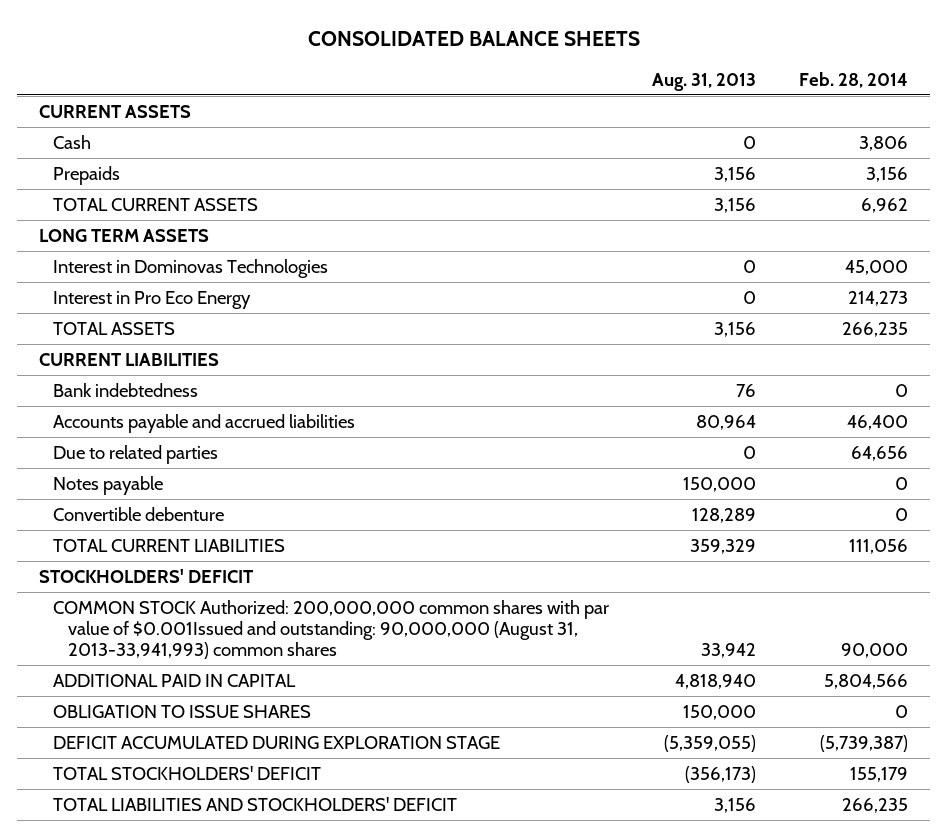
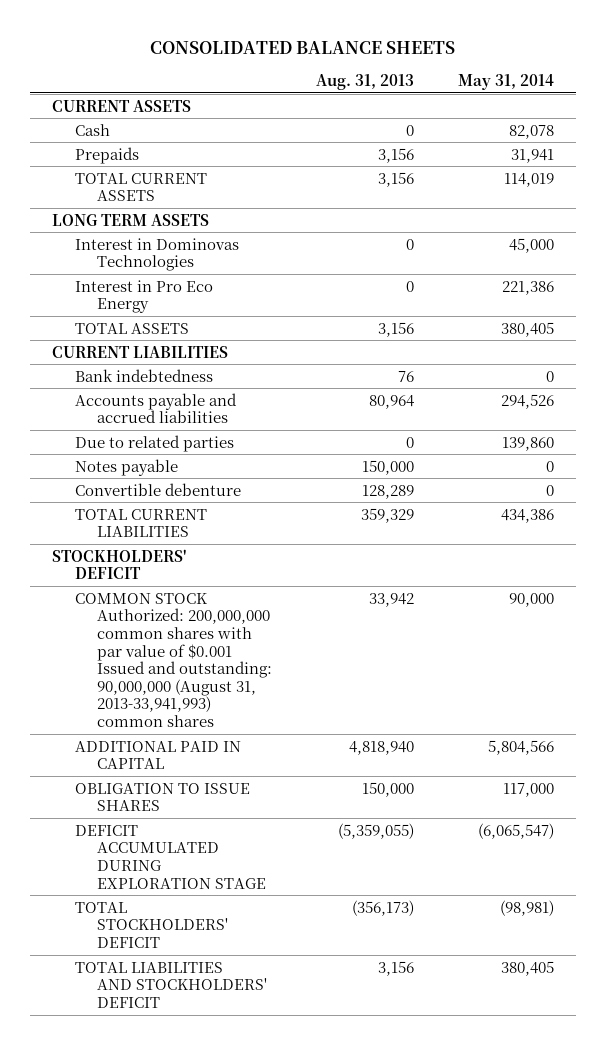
- | Aug. 31, 2013 | Feb. 28, 2014
+ | Aug. 31, 2013 | May 31, 2014
- COMMON STOCK Authorized: 200,000,000 common shares with par value of $0.001Issued and outstanding: 90,000,000 (August 31, 2013-33,941,993) common shares | 33,942 | 90,000
+ COMMON STOCK Authorized: 200,000,000 common shares with par value of $0.001 Issued and outstanding: 90,000,000 (August 31, 2013-33,941,993) common shares | 33,942 | 90,000

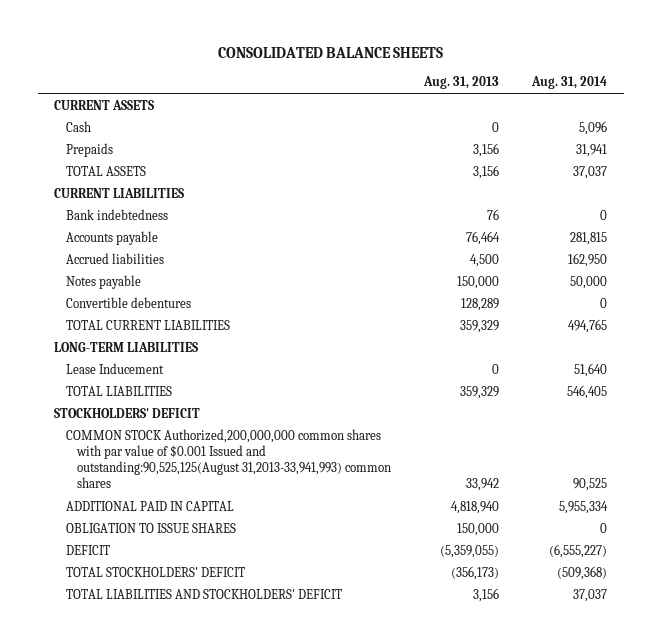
- | Aug. 31, 2013 | May 31, 2014
+ | Aug. 31, 2013 | Aug. 31, 2014
- TOTAL CURRENT ASSETS | 3,156 | 114,019
- LONG TERM ASSETS
- Interest in Dominovas Technologies | 0 | 45,000
- Interest in Pro Eco Energy | 0 | 221,386
- Accounts payable and accrued liabilities | 80,964 | 294,526
- Due to related parties | 0 | 139,860
+ Accounts payable | 76,464 | 281,815
+ Accrued liabilities | 4,500 | 162,950
- Convertible debenture | 128,289 | 0
+ Convertible debentures | 128,289 | 0
+ LONG-TERM LIABILITIES
+ Lease Inducement | 0 | 51,640
+ TOTAL LIABILITIES | 359,329 | 546,405
- COMMON STOCK Authorized: 200,000,000 common shares with par value of $0.001 Issued and outstanding: 90,000,000 (August 31, 2013-33,941,993) common shares | 33,942 | 90,000
+ COMMON STOCK Authorized,200,000,000 common shares with par value of $0.001 Issued and outstanding:90,525,125(August 31,2013-33,941,993) common shares | 33,942 | 90,525
- DEFICIT ACCUMULATED DURING EXPLORATION STAGE | (5,359,055) | (6,065,547)
+ DEFICIT | (5,359,055) | (6,555,227)

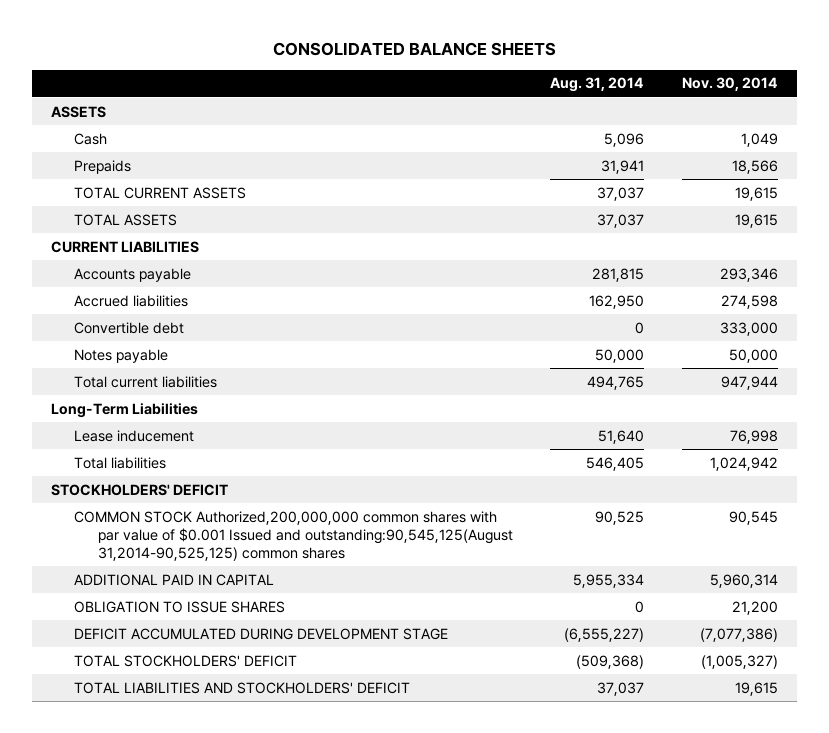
- | Aug. 31, 2013 | Aug. 31, 2014
+ | Aug. 31, 2014 | Nov. 30, 2014
- CURRENT ASSETS
+ ASSETS
+ TOTAL CURRENT ASSETS | 37,037 | 19,615
- Bank indebtedness | 76 | 0
+ Convertible debt | 0 | 333,000
- Convertible debentures | 128,289 | 0
- TOTAL CURRENT LIABILITIES | 359,329 | 494,765
- LONG-TERM LIABILITIES
- Lease Inducement | 0 | 51,640
- TOTAL LIABILITIES | 359,329 | 546,405
+ Total current liabilities | 494,765 | 947,944
+ Long-Term Liabilities
+ Lease inducement | 51,640 | 76,998
+ Total liabilities | 546,405 | 1,024,942
- COMMON STOCK Authorized,200,000,000 common shares with par value of $0.001 Issued and outstanding:90,525,125(August 31,2013-33,941,993) common shares | 33,942 | 90,525
+ COMMON STOCK Authorized,200,000,000 common shares with par value of $0.001 Issued and outstanding:90,545,125(August 31,2014-90,525,125) common shares | 90,525 | 90,545
- DEFICIT | (5,359,055) | (6,555,227)
+ DEFICIT ACCUMULATED DURING DEVELOPMENT STAGE | (6,555,227) | (7,077,386)

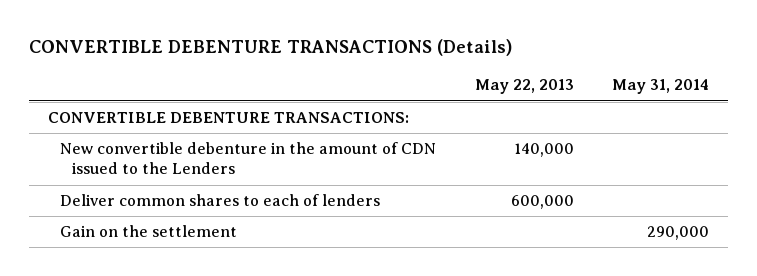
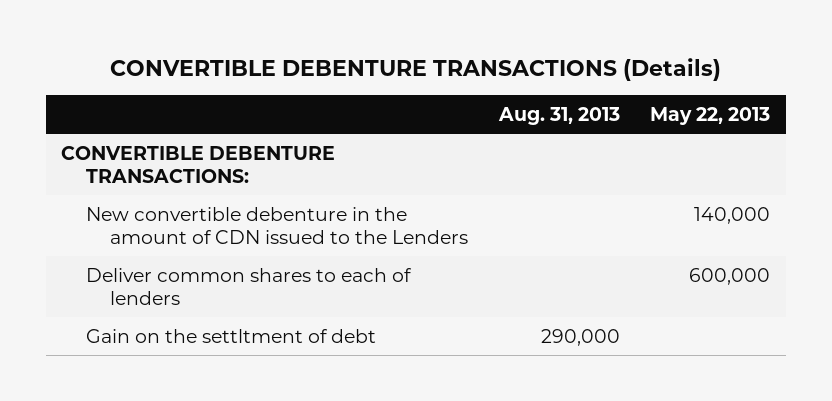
- | May 22, 2013 | May 31, 2014
+ | Aug. 31, 2013 | May 22, 2013
- Gain on the settlement | | 290,000
+ Gain on the settltment of debt | 290,000 |

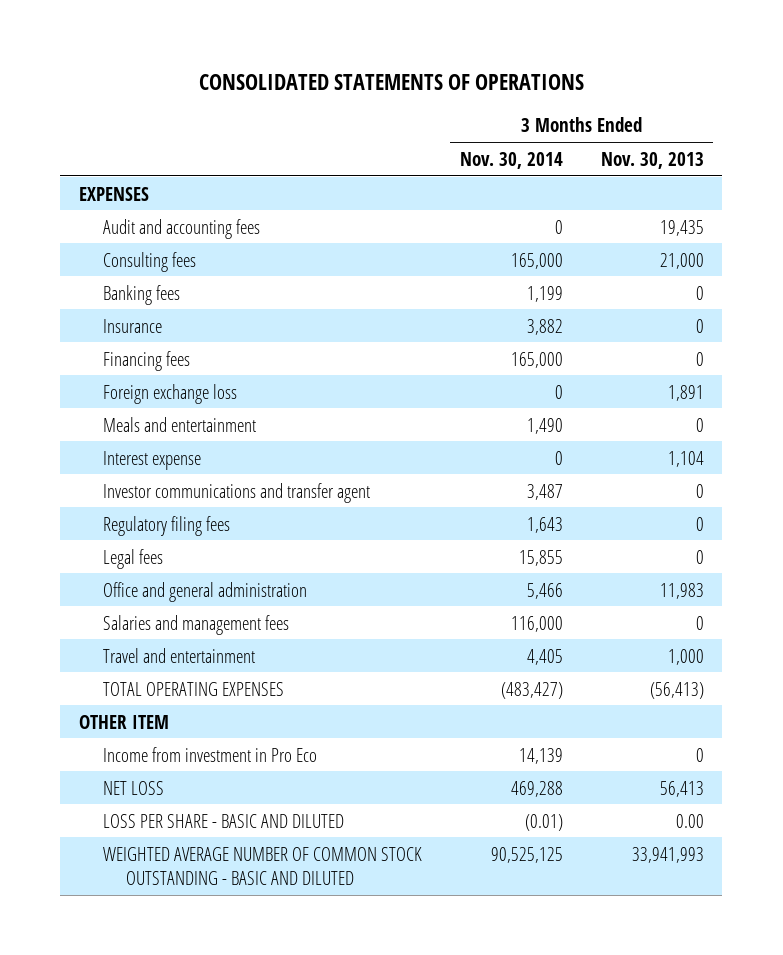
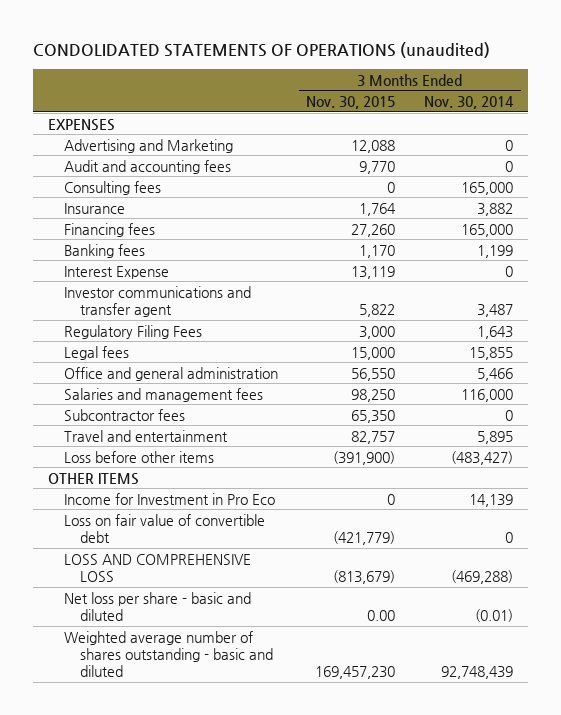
- CONSOLIDATED STATEMENTS OF OPERATIONS
+ CONDOLIDATED STATEMENTS OF OPERATIONS (unaudited)
- | 3 Months Ended Nov. 30, 2014 | 3 Months Ended Nov. 30, 2013
+ | 3 Months Ended Nov. 30, 2015 | 3 Months Ended Nov. 30, 2014
+ Advertising and Marketing | 12,088 | 0
- Foreign exchange loss | 0 | 1,891
- Meals and entertainment | 1,490 | 0
- Interest expense | 0 | 1,104
moved down: Banking fees | 1,170 | 1,199
+ Interest Expense | 13,119 | 0
- Regulatory filing fees | 1,643 | 0
+ Regulatory Filing Fees | 3,000 | 1,643
- Travel and entertainment | 4,405 | 1,000
- TOTAL OPERATING EXPENSES | (483,427) | (56,413)
- OTHER ITEM
- Income from investment in Pro Eco | 14,139 | 0
- NET LOSS | 469,288 | 56,413
- LOSS PER SHARE - BASIC AND DILUTED | (0.01) | 0.00
- WEIGHTED AVERAGE NUMBER OF COMMON STOCK OUTSTANDING - BASIC AND DILUTED | 90,525,125 | 33,941,993
+ Subcontractor fees | 65,350 | 0
+ Travel and entertainment | 82,757 | 5,895
+ Loss before other items | (391,900) | (483,427)
+ OTHER ITEMS
+ Income for Investment in Pro Eco | 0 | 14,139
+ Loss on fair value of convertible debt | (421,779) | 0
+ LOSS AND COMPREHENSIVE LOSS | (813,679) | (469,288)
+ Net loss per share - basic and diluted | 0.00 | (0.01)
+ Weighted average number of shares outstanding - basic and diluted | 169,457,230 | 92,748,439

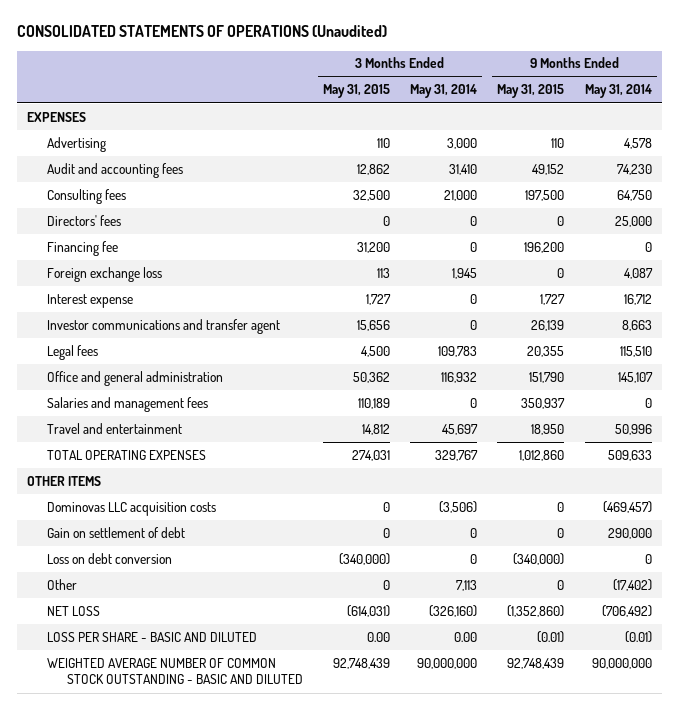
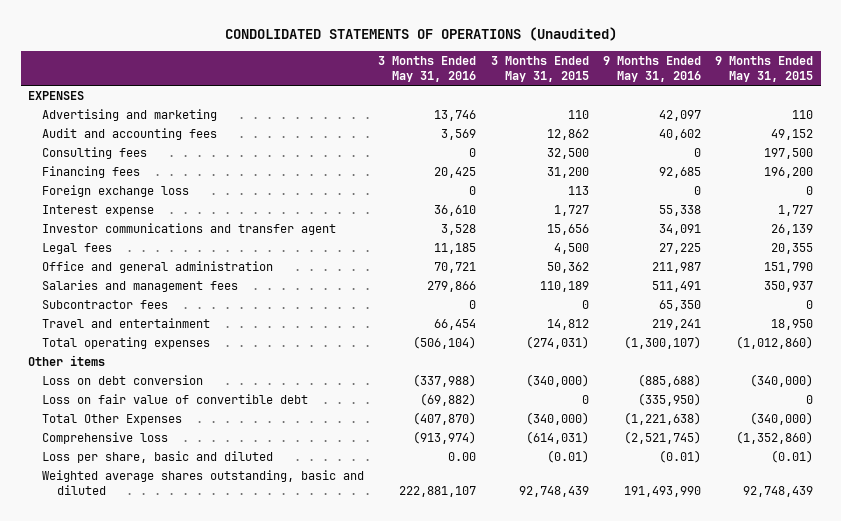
- CONSOLIDATED STATEMENTS OF OPERATIONS (Unaudited)
+ CONDOLIDATED STATEMENTS OF OPERATIONS (Unaudited)
- | 3 Months Ended May 31, 2015 | 3 Months Ended May 31, 2014 | 9 Months Ended May 31, 2015 | 9 Months Ended May 31, 2014
+ | 3 Months Ended May 31, 2016 | 3 Months Ended May 31, 2015 | 9 Months Ended May 31, 2016 | 9 Months Ended May 31, 2015
- Advertising | 110 | 3,000 | 110 | 4,578
+ Advertising and marketing | 13,746 | 110 | 42,097 | 110
- Directors' fees | 0 | 0 | 0 | 25,000
- Financing fee | 31,200 | 0 | 196,200 | 0
+ Financing fees | 20,425 | 31,200 | 92,685 | 196,200
+ Subcontractor fees | 0 | 0 | 65,350 | 0
- TOTAL OPERATING EXPENSES | 274,031 | 329,767 | 1,012,860 | 509,633
- OTHER ITEMS
- Dominovas LLC acquisition costs | 0 | (3,506) | 0 | (469,457)
- Gain on settlement of debt | 0 | 0 | 0 | 290,000
+ Total operating expenses | (506,104) | (274,031) | (1,300,107) | (1,012,860)
+ Other items
- Other | 0 | 7,113 | 0 | (17,402)
- NET LOSS | (614,031) | (326,160) | (1,352,860) | (706,492)
- LOSS PER SHARE - BASIC AND DILUTED | 0.00 | 0.00 | (0.01) | (0.01)
- WEIGHTED AVERAGE NUMBER OF COMMON STOCK OUTSTANDING - BASIC AND DILUTED | 92,748,439 | 90,000,000 | 92,748,439 | 90,000,000
+ Loss on fair value of convertible debt | (69,882) | 0 | (335,950) | 0
+ Total Other Expenses | (407,870) | (340,000) | (1,221,638) | (340,000)
+ Comprehensive loss | (913,974) | (614,031) | (2,521,745) | (1,352,860)
+ Loss per share, basic and diluted | 0.00 | (0.01) | (0.01) | (0.01)
+ Weighted average shares outstanding, basic and diluted | 222,881,107 | 92,748,439 | 191,493,990 | 92,748,439

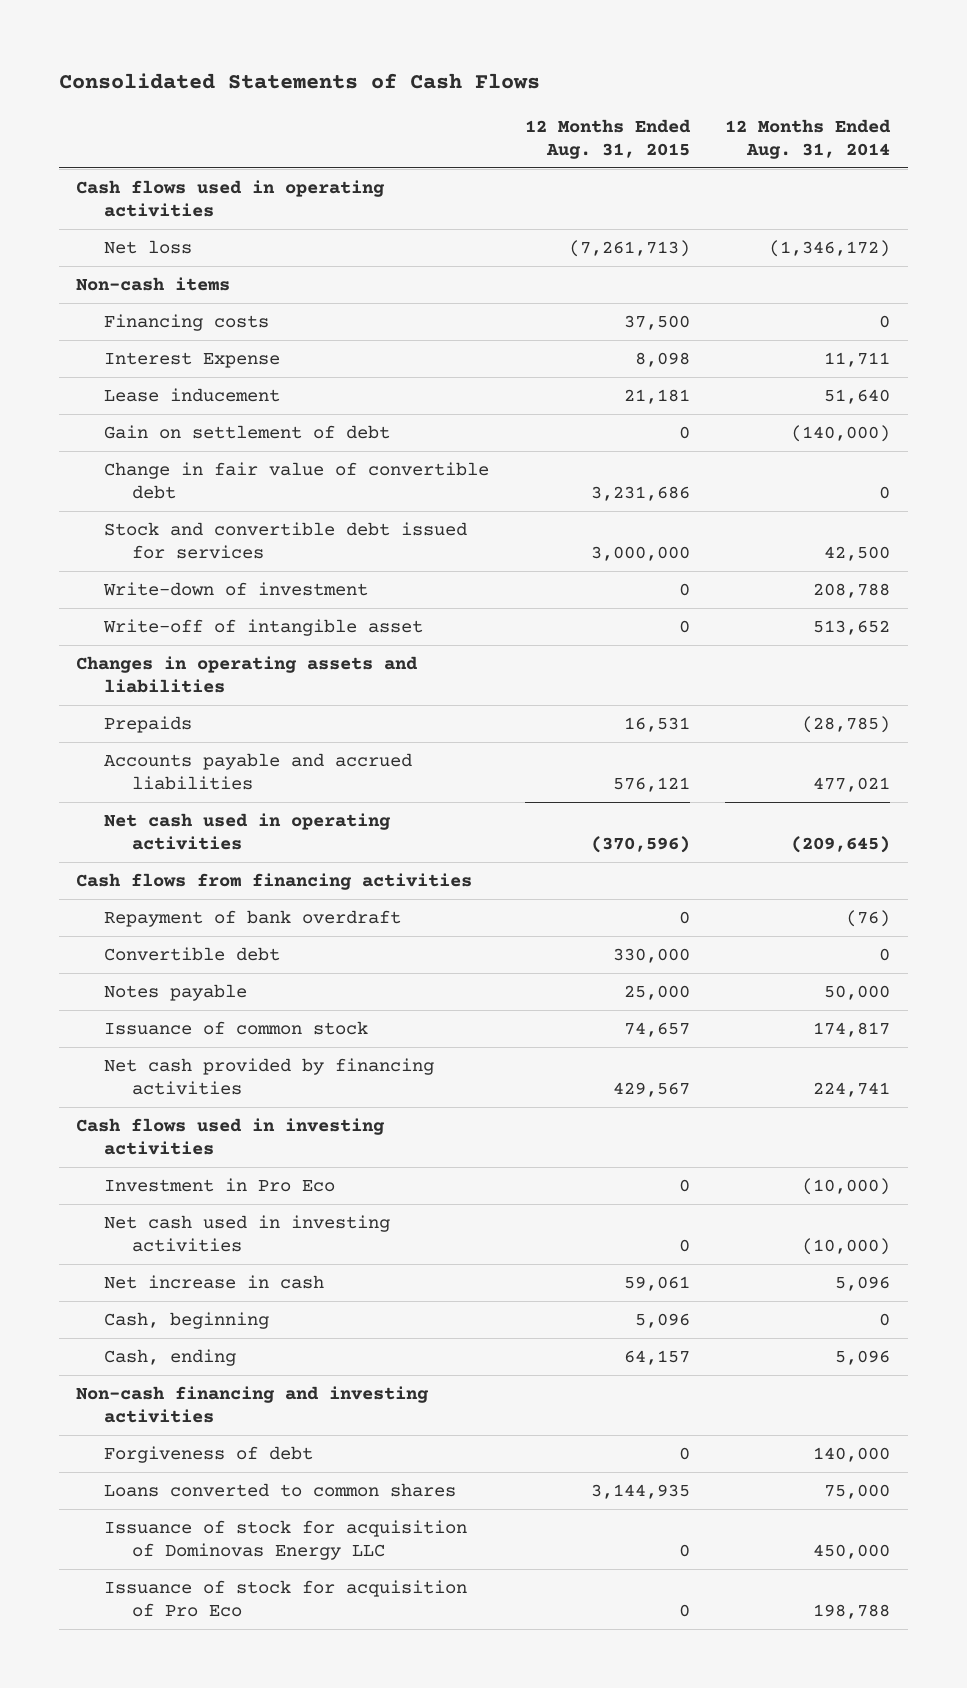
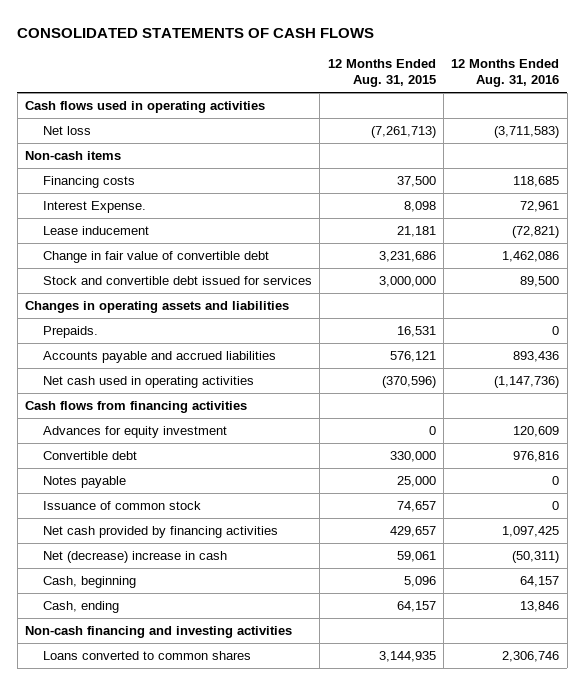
- Consolidated Statements of Cash Flows
+ CONSOLIDATED STATEMENTS OF CASH FLOWS
- | 12 Months Ended Aug. 31, 2015 | 12 Months Ended Aug. 31, 2014
+ | 12 Months Ended Aug. 31, 2015 | 12 Months Ended Aug. 31, 2016
- Interest Expense | 8,098 | 11,711
+ Interest Expense. | 8,098 | 72,961
- Gain on settlement of debt | 0 | (140,000)
- Write-down of investment | 0 | 208,788
- Write-off of intangible asset | 0 | 513,652
- Prepaids | 16,531 | (28,785)
+ Prepaids. | 16,531 | 0
- Repayment of bank overdraft | 0 | (76)
+ Advances for equity investment | 0 | 120,609
- Net cash provided by financing activities | 429,567 | 224,741
- Cash flows used in investing activities
- Investment in Pro Eco | 0 | (10,000)
- Net cash used in investing activities | 0 | (10,000)
- Net increase in cash | 59,061 | 5,096
+ Net cash provided by financing activities | 429,657 | 1,097,425
+ Net (decrease) increase in cash | 59,061 | (50,311)
- Forgiveness of debt | 0 | 140,000
- Issuance of stock for acquisition of Dominovas Energy LLC | 0 | 450,000
- Issuance of stock for acquisition of Pro Eco | 0 | 198,788

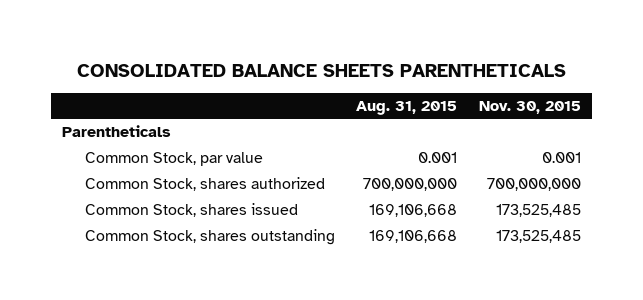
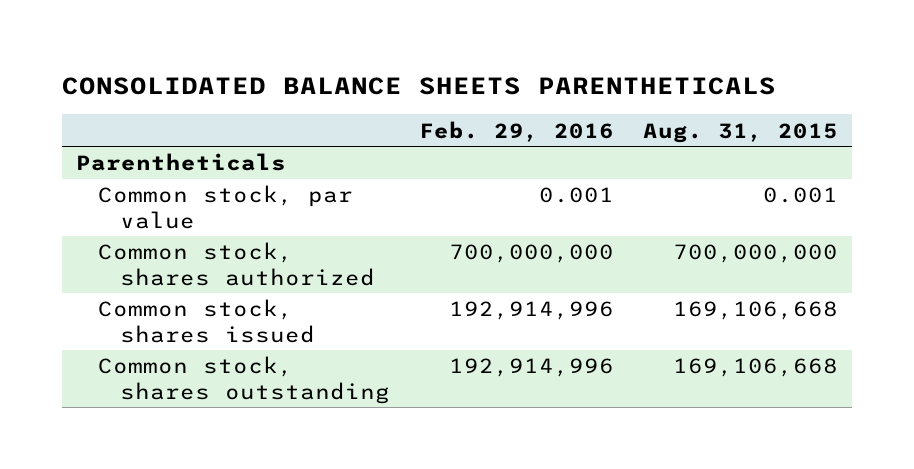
- | Aug. 31, 2015 | Nov. 30, 2015
+ | Feb. 29, 2016 | Aug. 31, 2015
- Common Stock, par value | 0.001 | 0.001
- Common Stock, shares authorized | 700,000,000 | 700,000,000
- Common Stock, shares issued | 169,106,668 | 173,525,485
- Common Stock, shares outstanding | 169,106,668 | 173,525,485
+ Common stock, par value | 0.001 | 0.001
+ Common stock, shares authorized | 700,000,000 | 700,000,000
+ Common stock, shares issued | 192,914,996 | 169,106,668
+ Common stock, shares outstanding | 192,914,996 | 169,106,668

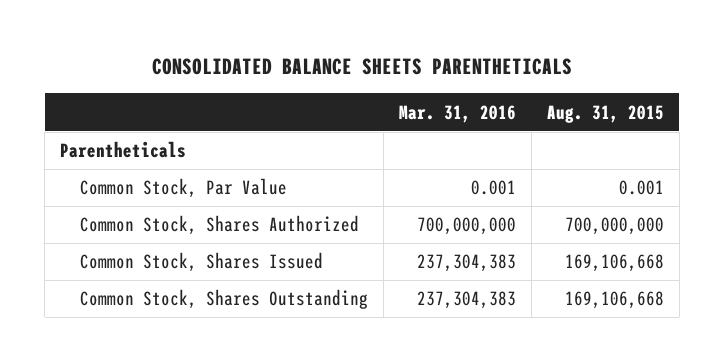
- | Feb. 29, 2016 | Aug. 31, 2015
+ | Mar. 31, 2016 | Aug. 31, 2015
- Common stock, par value | 0.001 | 0.001
- Common stock, shares authorized | 700,000,000 | 700,000,000
- Common stock, shares issued | 192,914,996 | 169,106,668
- Common stock, shares outstanding | 192,914,996 | 169,106,668
+ Common Stock, Par Value | 0.001 | 0.001
+ Common Stock, Shares Authorized | 700,000,000 | 700,000,000
+ Common Stock, Shares Issued | 237,304,383 | 169,106,668
+ Common Stock, Shares Outstanding | 237,304,383 | 169,106,668

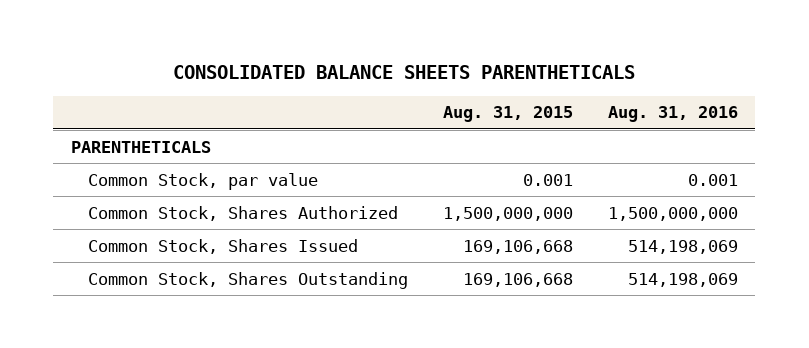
- | Mar. 31, 2016 | Aug. 31, 2015
+ | Aug. 31, 2015 | Aug. 31, 2016
- Parentheticals
- Common Stock, Par Value | 0.001 | 0.001
- Common Stock, Shares Authorized | 700,000,000 | 700,000,000
+ PARENTHETICALS
+ Common Stock, par value | 0.001 | 0.001
+ Common Stock, Shares Authorized | 1,500,000,000 | 1,500,000,000

